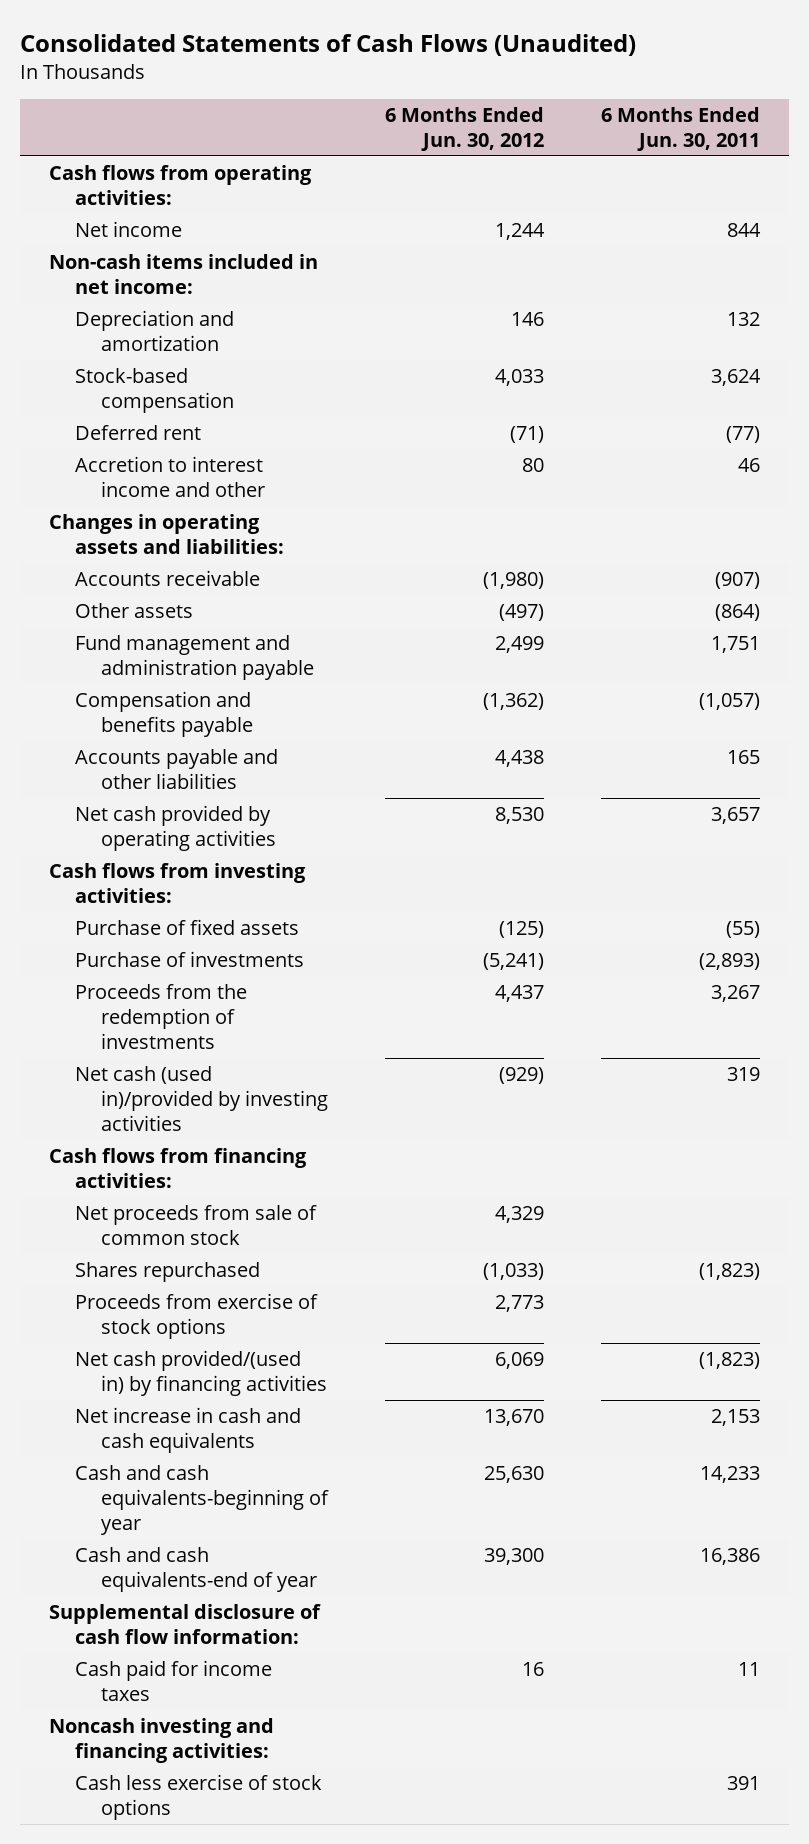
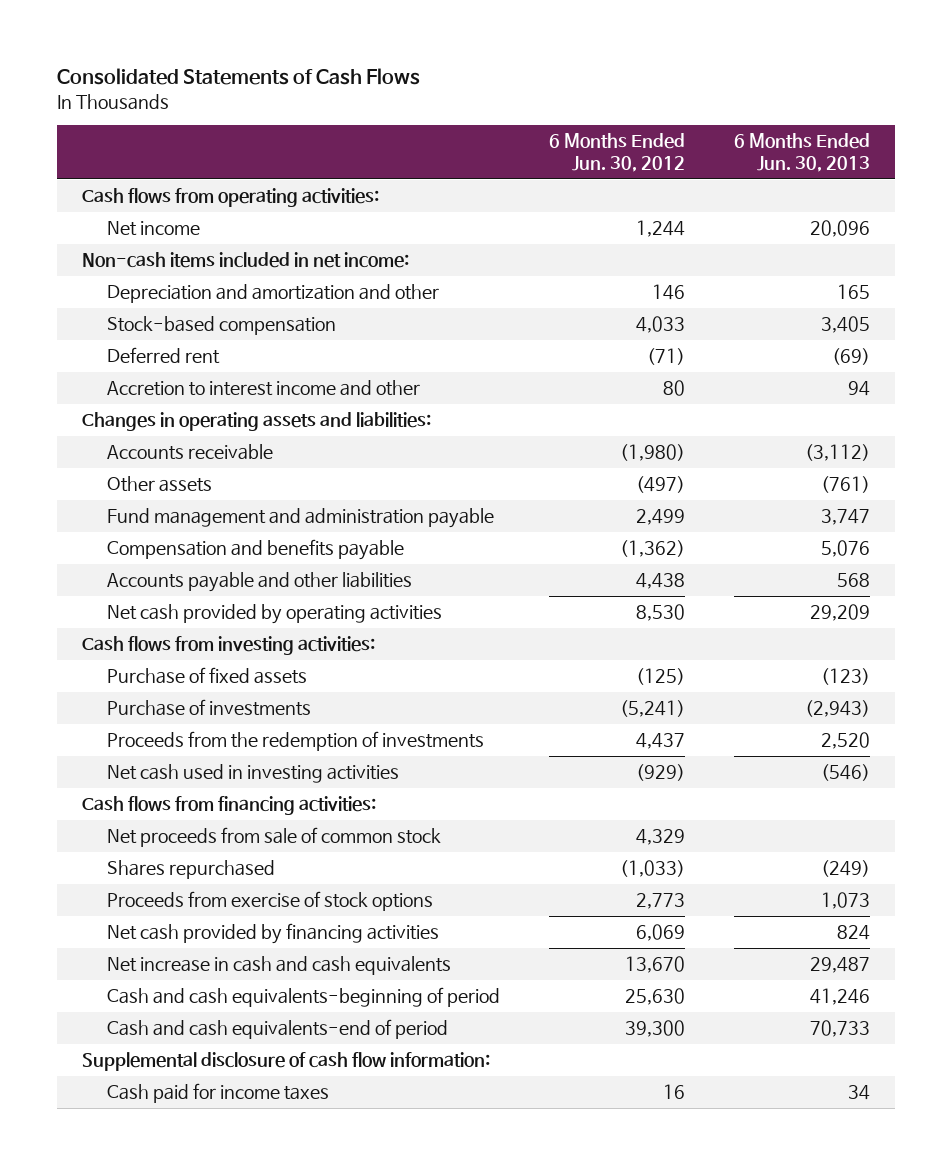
- Consolidated Statements of Cash Flows (Unaudited)
+ Consolidated Statements of Cash Flows
- | 6 Months Ended Jun. 30, 2012 | 6 Months Ended Jun. 30, 2011
+ | 6 Months Ended Jun. 30, 2012 | 6 Months Ended Jun. 30, 2013
- Depreciation and amortization | 146 | 132
+ Depreciation and amortization and other | 146 | 165
- Net cash (used in)/provided by investing activities | (929) | 319
+ Net cash used in investing activities | (929) | (546)
- Net cash provided/(used in) by financing activities | 6,069 | (1,823)
+ Net cash provided by financing activities | 6,069 | 824
- Cash and cash equivalents-beginning of year | 25,630 | 14,233
- Cash and cash equivalents-end of year | 39,300 | 16,386
+ Cash and cash equivalents-beginning of period | 25,630 | 41,246
+ Cash and cash equivalents-end of period | 39,300 | 70,733
- Noncash investing and financing activities:
- Cash less exercise of stock options | | 391

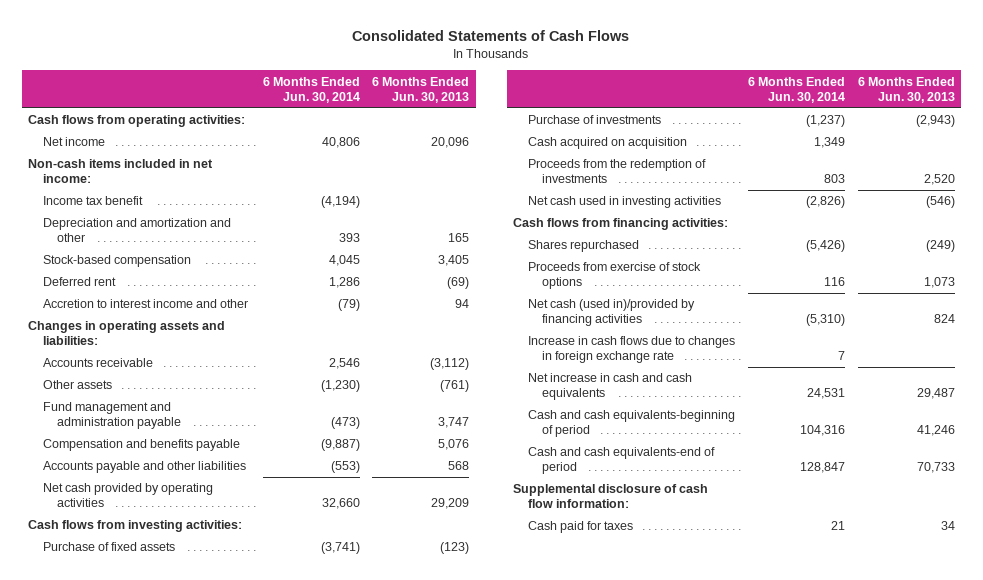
- | 6 Months Ended Jun. 30, 2012 | 6 Months Ended Jun. 30, 2013
+ | 6 Months Ended Jun. 30, 2014 | 6 Months Ended Jun. 30, 2013
+ Income tax benefit | (4,194) |
+ Cash acquired on acquisition | 1,349 |
- Net proceeds from sale of common stock | 4,329 |
- Net cash provided by financing activities | 6,069 | 824
+ Net cash (used in)/provided by financing activities | (5,310) | 824
+ Increase in cash flows due to changes in foreign exchange rate | 7 |
- Cash paid for income taxes | 16 | 34
+ Cash paid for taxes | 21 | 34

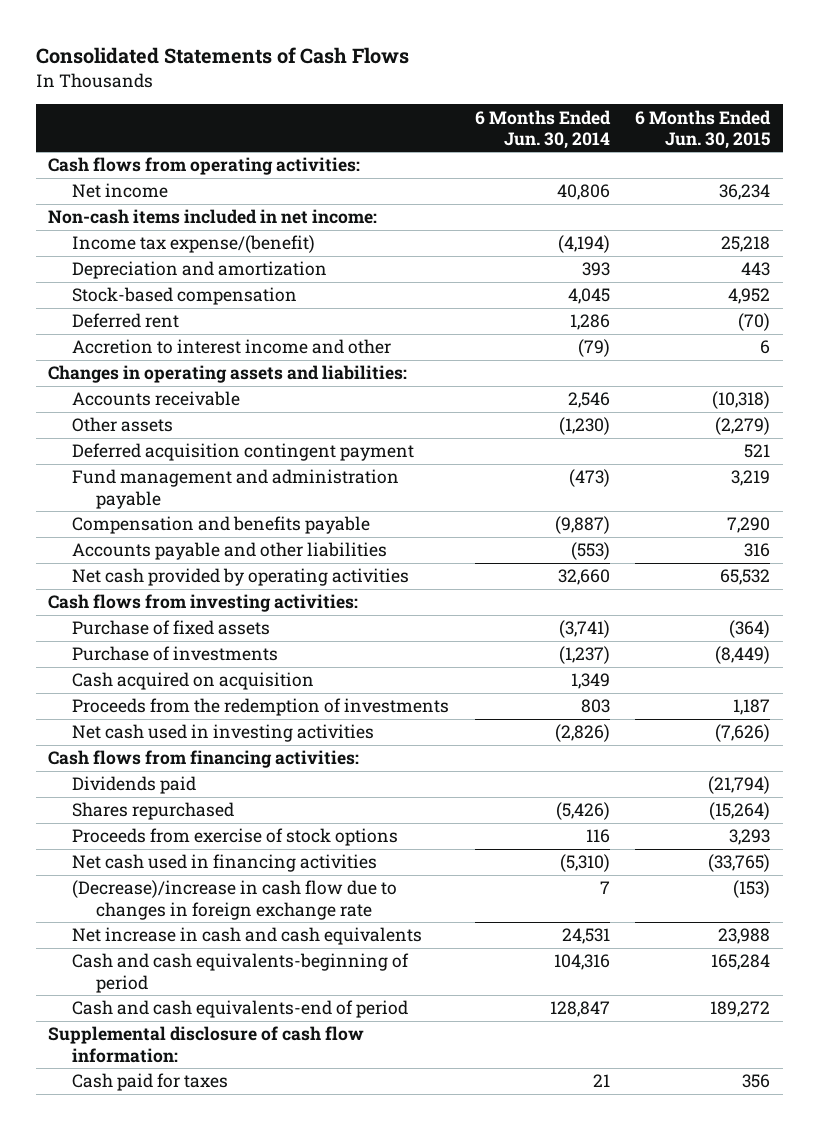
- | 6 Months Ended Jun. 30, 2014 | 6 Months Ended Jun. 30, 2013
+ | 6 Months Ended Jun. 30, 2014 | 6 Months Ended Jun. 30, 2015
- Income tax benefit | (4,194) |
- Depreciation and amortization and other | 393 | 165
+ Income tax expense/(benefit) | (4,194) | 25,218
+ Depreciation and amortization | 393 | 443
+ Deferred acquisition contingent payment | | 521
+ Dividends paid | | (21,794)
- Net cash (used in)/provided by financing activities | (5,310) | 824
- Increase in cash flows due to changes in foreign exchange rate | 7 |
+ Net cash used in financing activities | (5,310) | (33,765)
+ (Decrease)/increase in cash flow due to changes in foreign exchange rate | 7 | (153)

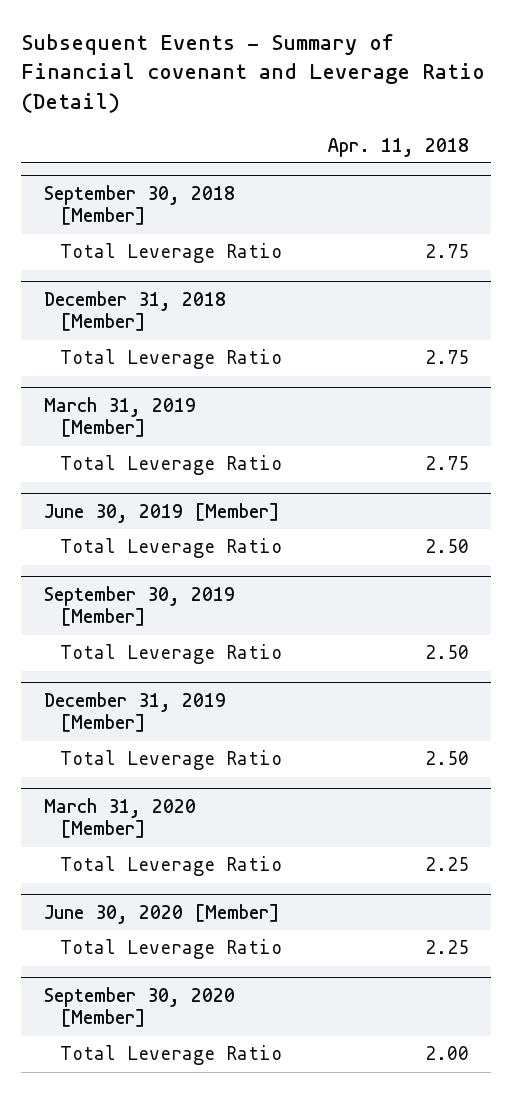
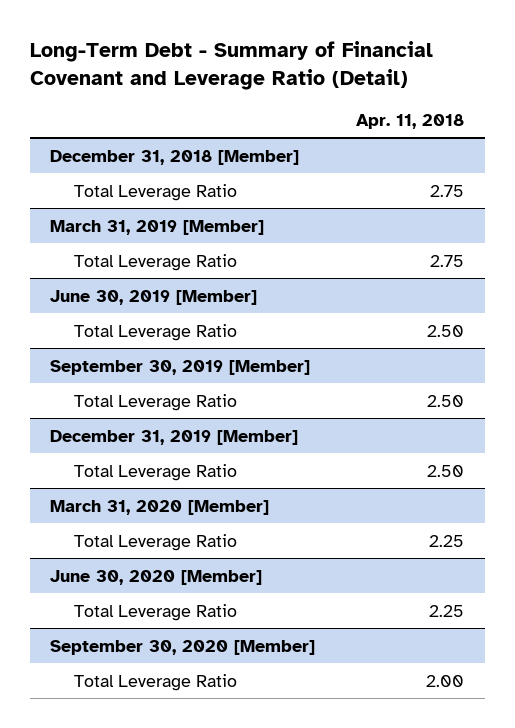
- Subsequent Events - Summary of Financial covenant and Leverage Ratio (Detail)
+ Long-Term Debt - Summary of Financial Covenant and Leverage Ratio (Detail)
- September 30, 2018 [Member]
- Total Leverage Ratio | 2.75

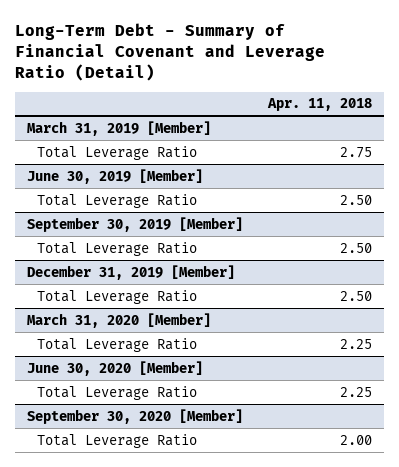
- December 31, 2018 [Member]
- Total Leverage Ratio | 2.75

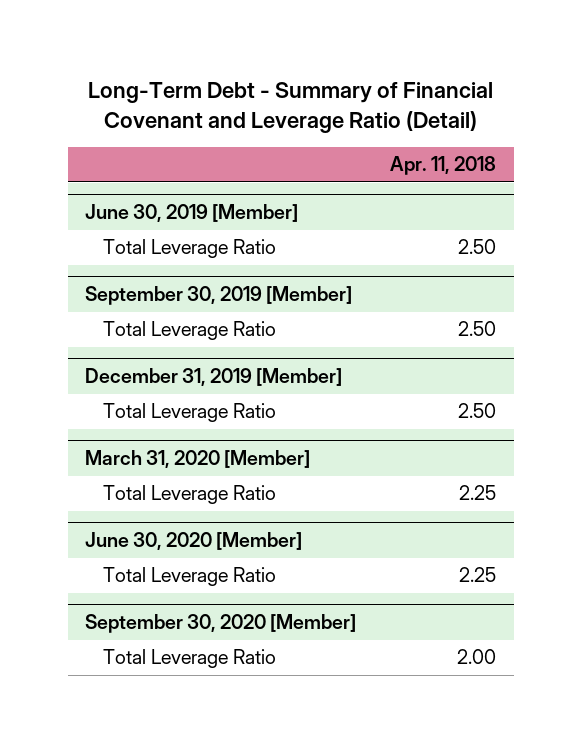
- March 31, 2019 [Member]
- Total Leverage Ratio | 2.75

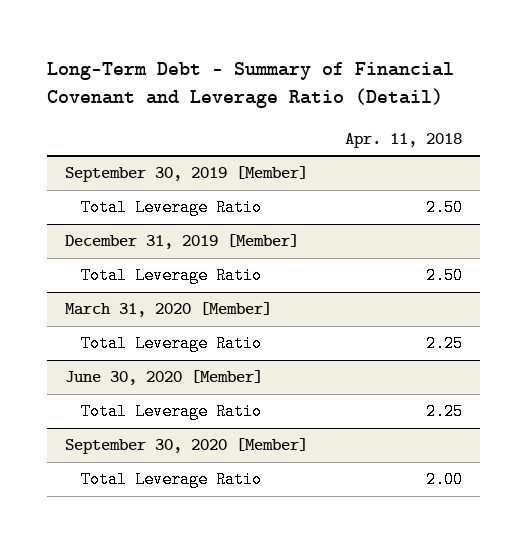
- June 30, 2019 [Member]
- Total Leverage Ratio | 2.50

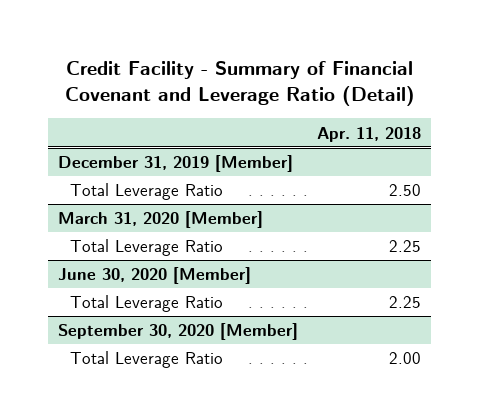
- Long-Term Debt - Summary of Financial Covenant and Leverage Ratio (Detail)
+ Credit Facility - Summary of Financial Covenant and Leverage Ratio (Detail)
- September 30, 2019 [Member]
- Total Leverage Ratio | 2.50

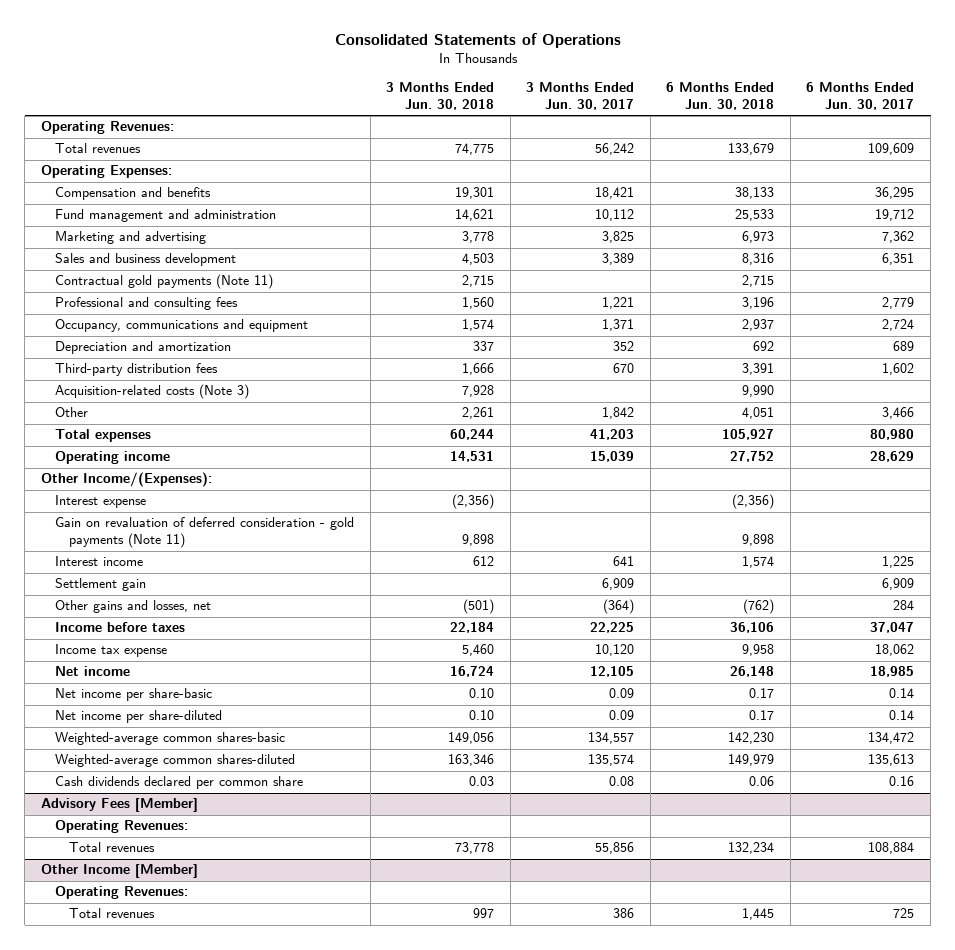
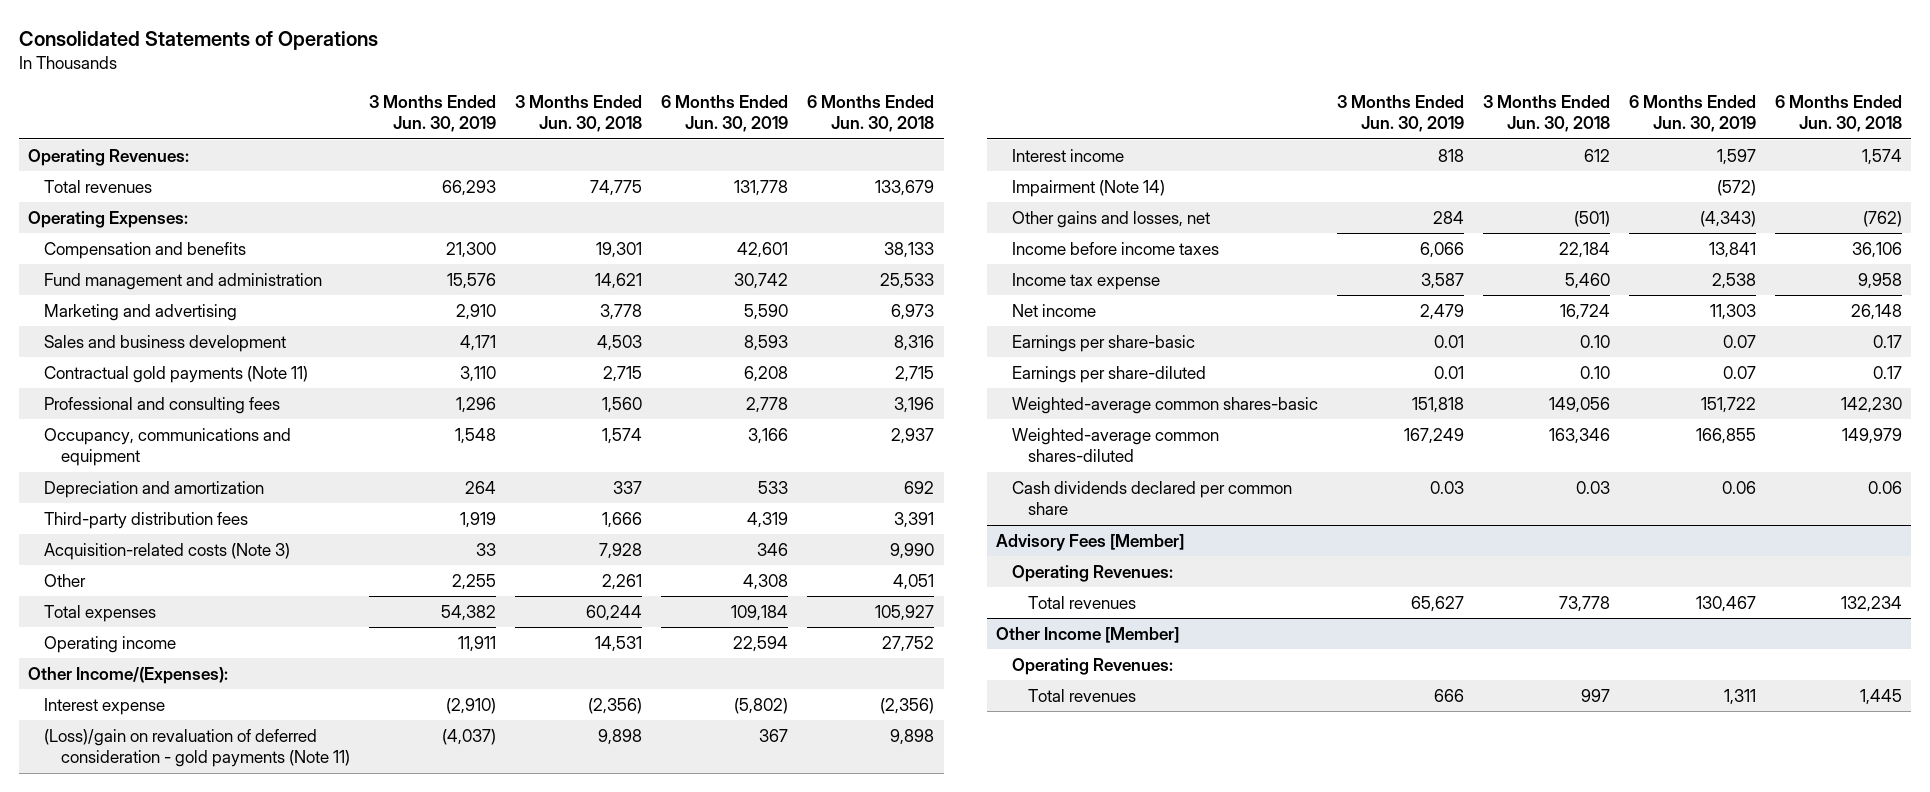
- | 3 Months Ended Jun. 30, 2018 | 3 Months Ended Jun. 30, 2017 | 6 Months Ended Jun. 30, 2018 | 6 Months Ended Jun. 30, 2017
+ | 3 Months Ended Jun. 30, 2019 | 3 Months Ended Jun. 30, 2018 | 6 Months Ended Jun. 30, 2019 | 6 Months Ended Jun. 30, 2018
- Gain on revaluation of deferred consideration - gold payments (Note 11) | 9,898 | | 9,898 |
+ (Loss)/gain on revaluation of deferred consideration - gold payments (Note 11) | (4,037) | 9,898 | 367 | 9,898
- Settlement gain | | 6,909 | | 6,909
+ Impairment (Note 14) | | | (572) |
- Income before taxes | 22,184 | 22,225 | 36,106 | 37,047
+ Income before income taxes | 6,066 | 22,184 | 13,841 | 36,106
- Net income per share-basic | 0.10 | 0.09 | 0.17 | 0.14
- Net income per share-diluted | 0.10 | 0.09 | 0.17 | 0.14
+ Earnings per share-basic | 0.01 | 0.10 | 0.07 | 0.17
+ Earnings per share-diluted | 0.01 | 0.10 | 0.07 | 0.17

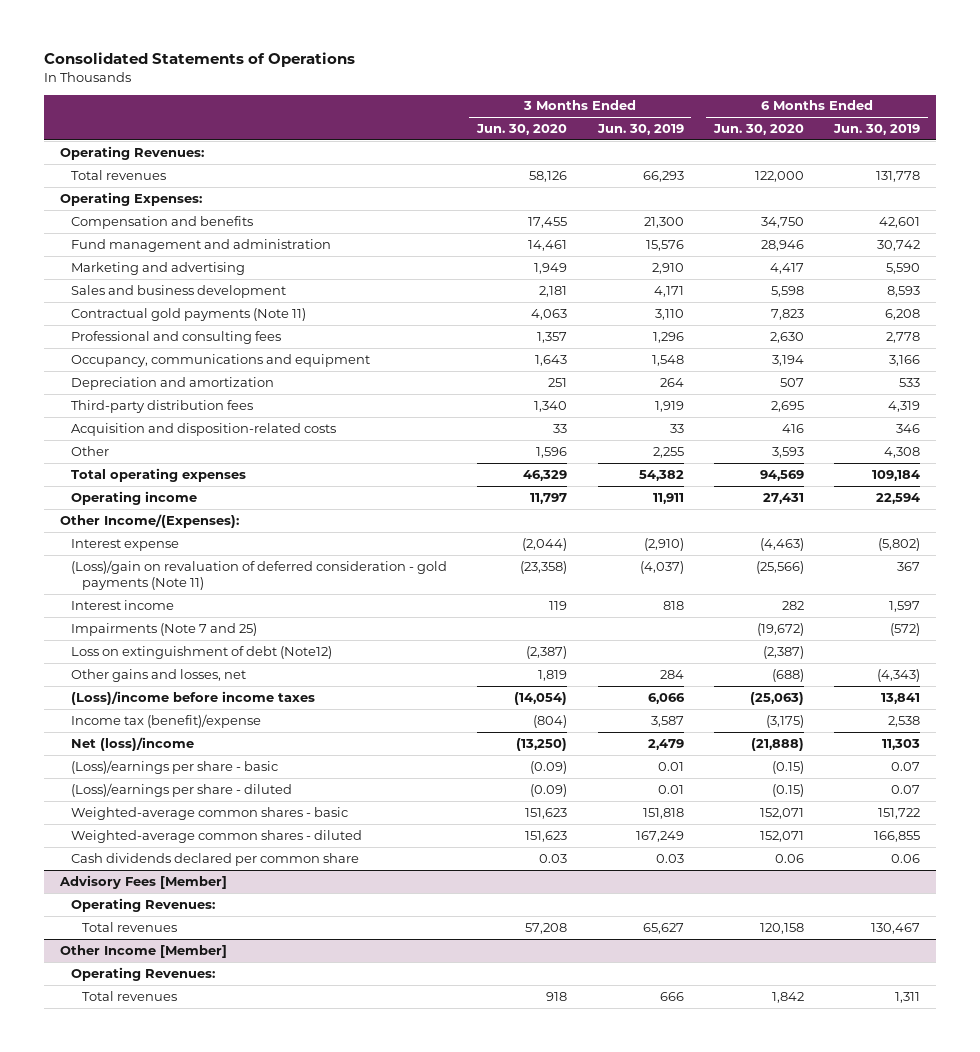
- | 3 Months Ended Jun. 30, 2019 | 3 Months Ended Jun. 30, 2018 | 6 Months Ended Jun. 30, 2019 | 6 Months Ended Jun. 30, 2018
+ | 3 Months Ended Jun. 30, 2020 | 3 Months Ended Jun. 30, 2019 | 6 Months Ended Jun. 30, 2020 | 6 Months Ended Jun. 30, 2019
- Acquisition-related costs (Note 3) | 33 | 7,928 | 346 | 9,990
+ Acquisition and disposition-related costs | 33 | 33 | 416 | 346
- Total expenses | 54,382 | 60,244 | 109,184 | 105,927
+ Total operating expenses | 46,329 | 54,382 | 94,569 | 109,184
- Impairment (Note 14) | | | (572) |
+ Impairments (Note 7 and 25) | | | (19,672) | (572)
+ Loss on extinguishment of debt (Note12) | (2,387) | | (2,387) |
- Income before income taxes | 6,066 | 22,184 | 13,841 | 36,106
- Income tax expense | 3,587 | 5,460 | 2,538 | 9,958
- Net income | 2,479 | 16,724 | 11,303 | 26,148
- Earnings per share-basic | 0.01 | 0.10 | 0.07 | 0.17
- Earnings per share-diluted | 0.01 | 0.10 | 0.07 | 0.17
- Weighted-average common shares-basic | 151,818 | 149,056 | 151,722 | 142,230
- Weighted-average common shares-diluted | 167,249 | 163,346 | 166,855 | 149,979
+ (Loss)/income before income taxes | (14,054) | 6,066 | (25,063) | 13,841
+ Income tax (benefit)/expense | (804) | 3,587 | (3,175) | 2,538
+ Net (loss)/income | (13,250) | 2,479 | (21,888) | 11,303
+ (Loss)/earnings per share - basic | (0.09) | 0.01 | (0.15) | 0.07
+ (Loss)/earnings per share - diluted | (0.09) | 0.01 | (0.15) | 0.07
+ Weighted-average common shares - basic | 151,623 | 151,818 | 152,071 | 151,722
+ Weighted-average common shares - diluted | 151,623 | 167,249 | 152,071 | 166,855

